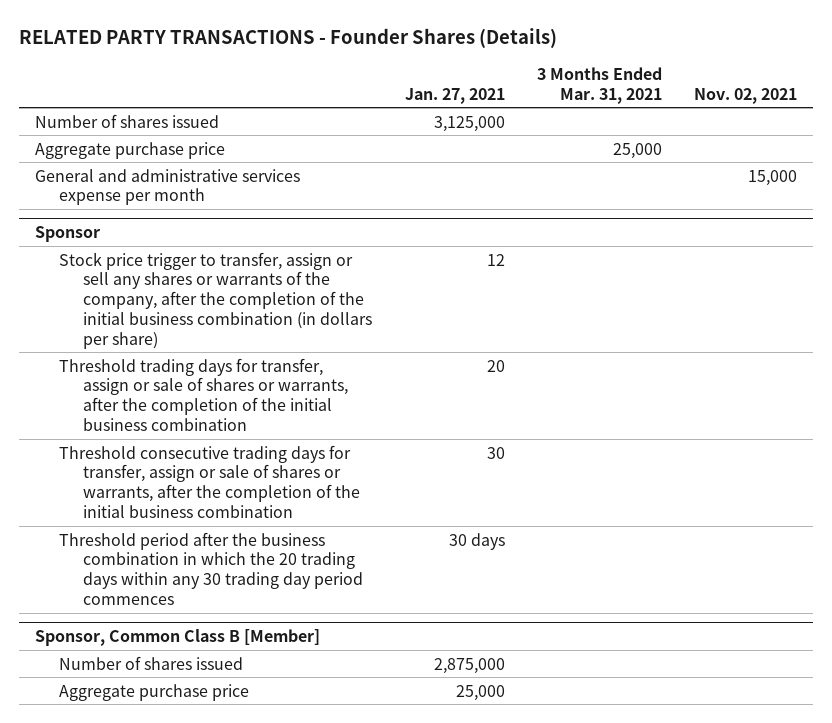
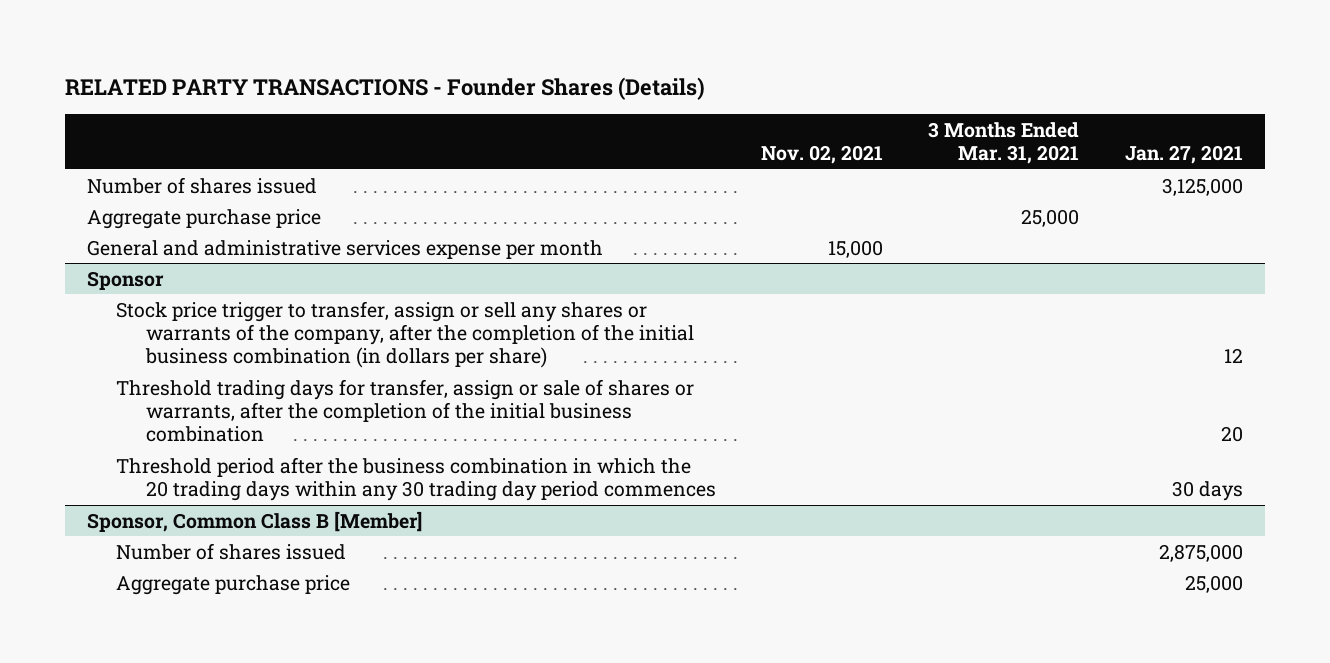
- | Jan. 27, 2021 | 3 Months Ended Mar. 31, 2021 | Nov. 02, 2021
+ | Nov. 02, 2021 | 3 Months Ended Mar. 31, 2021 | Jan. 27, 2021
@ Sponsor
- Threshold consecutive trading days for transfer, assign or sale of shares or warrants, after the completion of the initial business combination | 30 | |

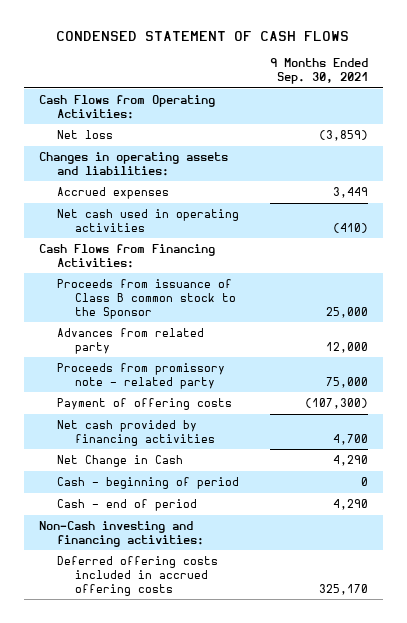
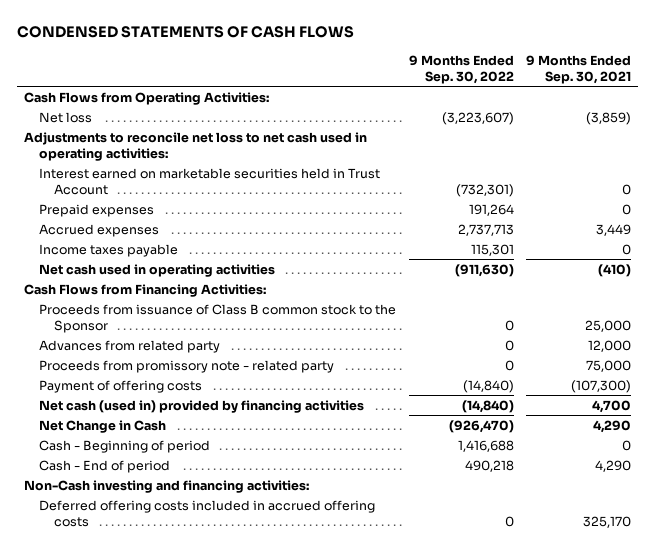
- CONDENSED STATEMENT OF CASH FLOWS
+ CONDENSED STATEMENTS OF CASH FLOWS
- | 9 Months Ended Sep. 30, 2021
+ | 9 Months Ended Sep. 30, 2022 | 9 Months Ended Sep. 30, 2021
- Changes in operating assets and liabilities:
+ Adjustments to reconcile net loss to net cash used in operating activities:
+ Interest earned on marketable securities held in Trust Account | (732,301) | 0
+ Prepaid expenses | 191,264 | 0
+ Income taxes payable | 115,301 | 0
- Net cash provided by financing activities | 4,700
+ Net cash (used in) provided by financing activities | (14,840) | 4,700
- Cash - beginning of period | 0
- Cash - end of period | 4,290
+ Cash - Beginning of period | 1,416,688 | 0
+ Cash - End of period | 490,218 | 4,290

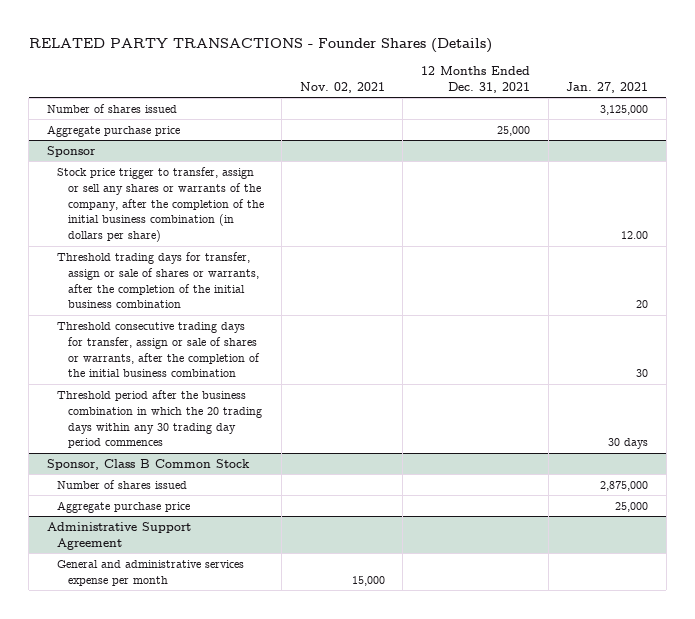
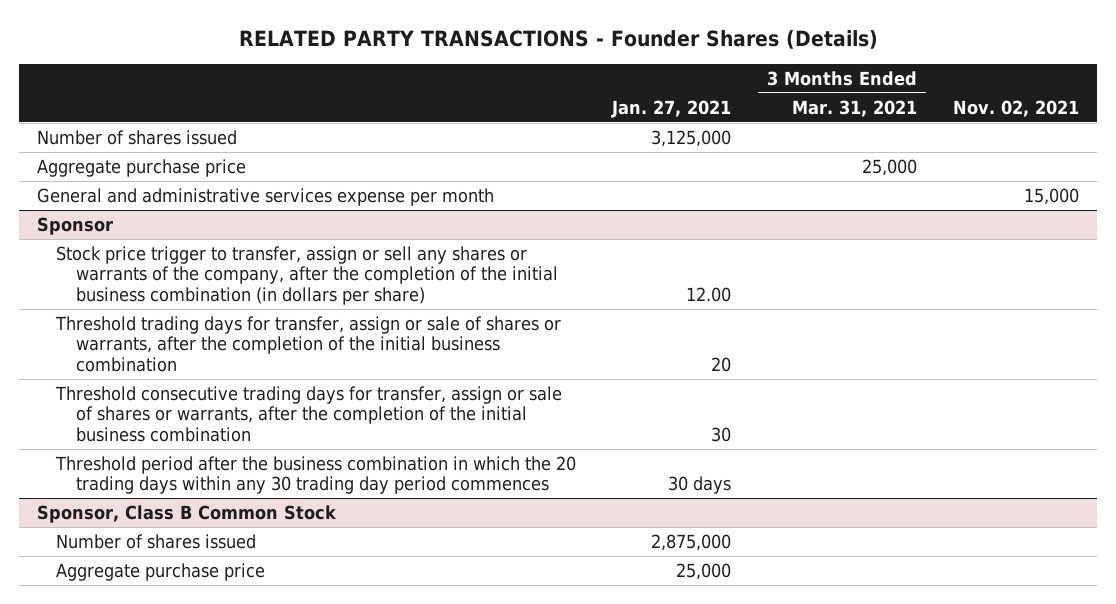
- | Nov. 02, 2021 | 12 Months Ended Dec. 31, 2021 | Jan. 27, 2021
+ | Jan. 27, 2021 | 3 Months Ended Mar. 31, 2021 | Nov. 02, 2021
+ General and administrative services expense per month | | | 15,000
- Administrative Support Agreement
- General and administrative services expense per month | 15,000 | |

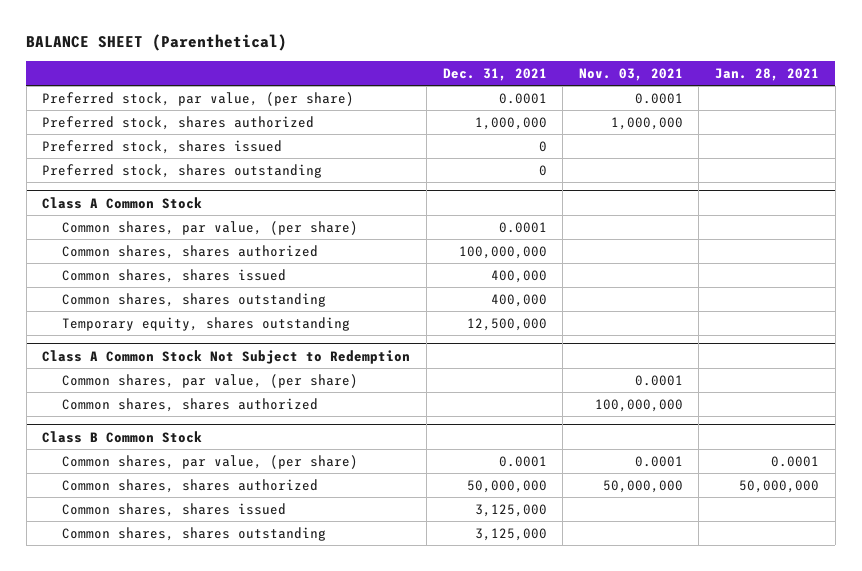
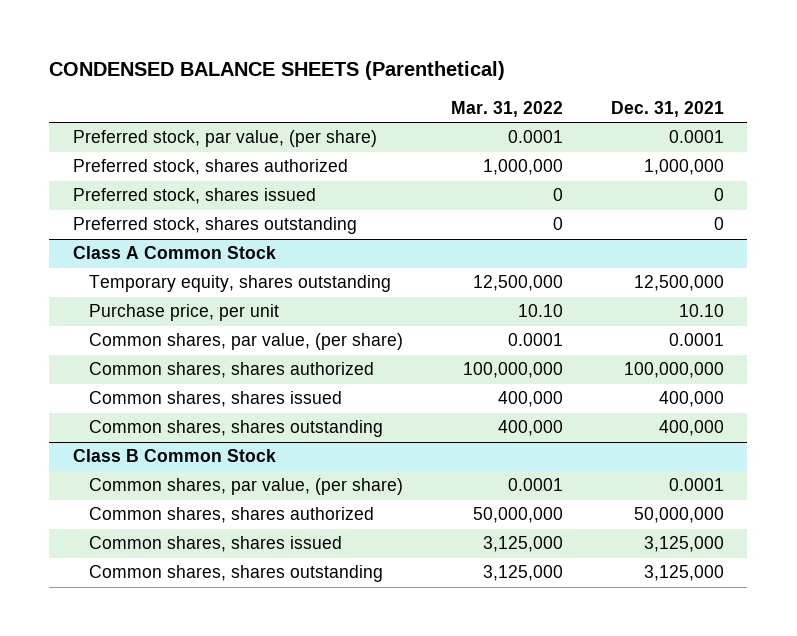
- BALANCE SHEET (Parenthetical)
+ CONDENSED BALANCE SHEETS (Parenthetical)
- | Dec. 31, 2021 | Nov. 03, 2021 | Jan. 28, 2021
+ | Mar. 31, 2022 | Dec. 31, 2021
@ Class A Common Stock
moved up: Temporary equity, shares outstanding | 12,500,000 | 12,500,000
+ Purchase price, per unit | 10.10 | 10.10
- Class A Common Stock Not Subject to Redemption
- Common shares, par value, (per share) | | 0.0001 |
- Common shares, shares authorized | | 100,000,000 |

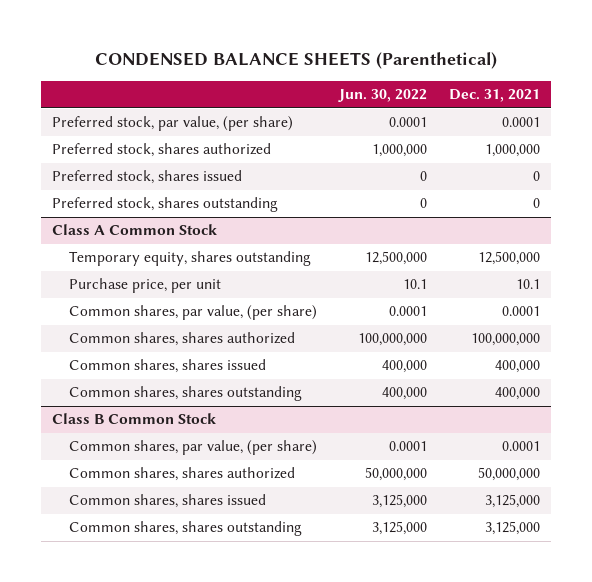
- | Mar. 31, 2022 | Dec. 31, 2021
+ | Jun. 30, 2022 | Dec. 31, 2021
@ Class A Common Stock
- Purchase price, per unit | 10.10 | 10.10
+ Purchase price, per unit | 10.1 | 10.1

